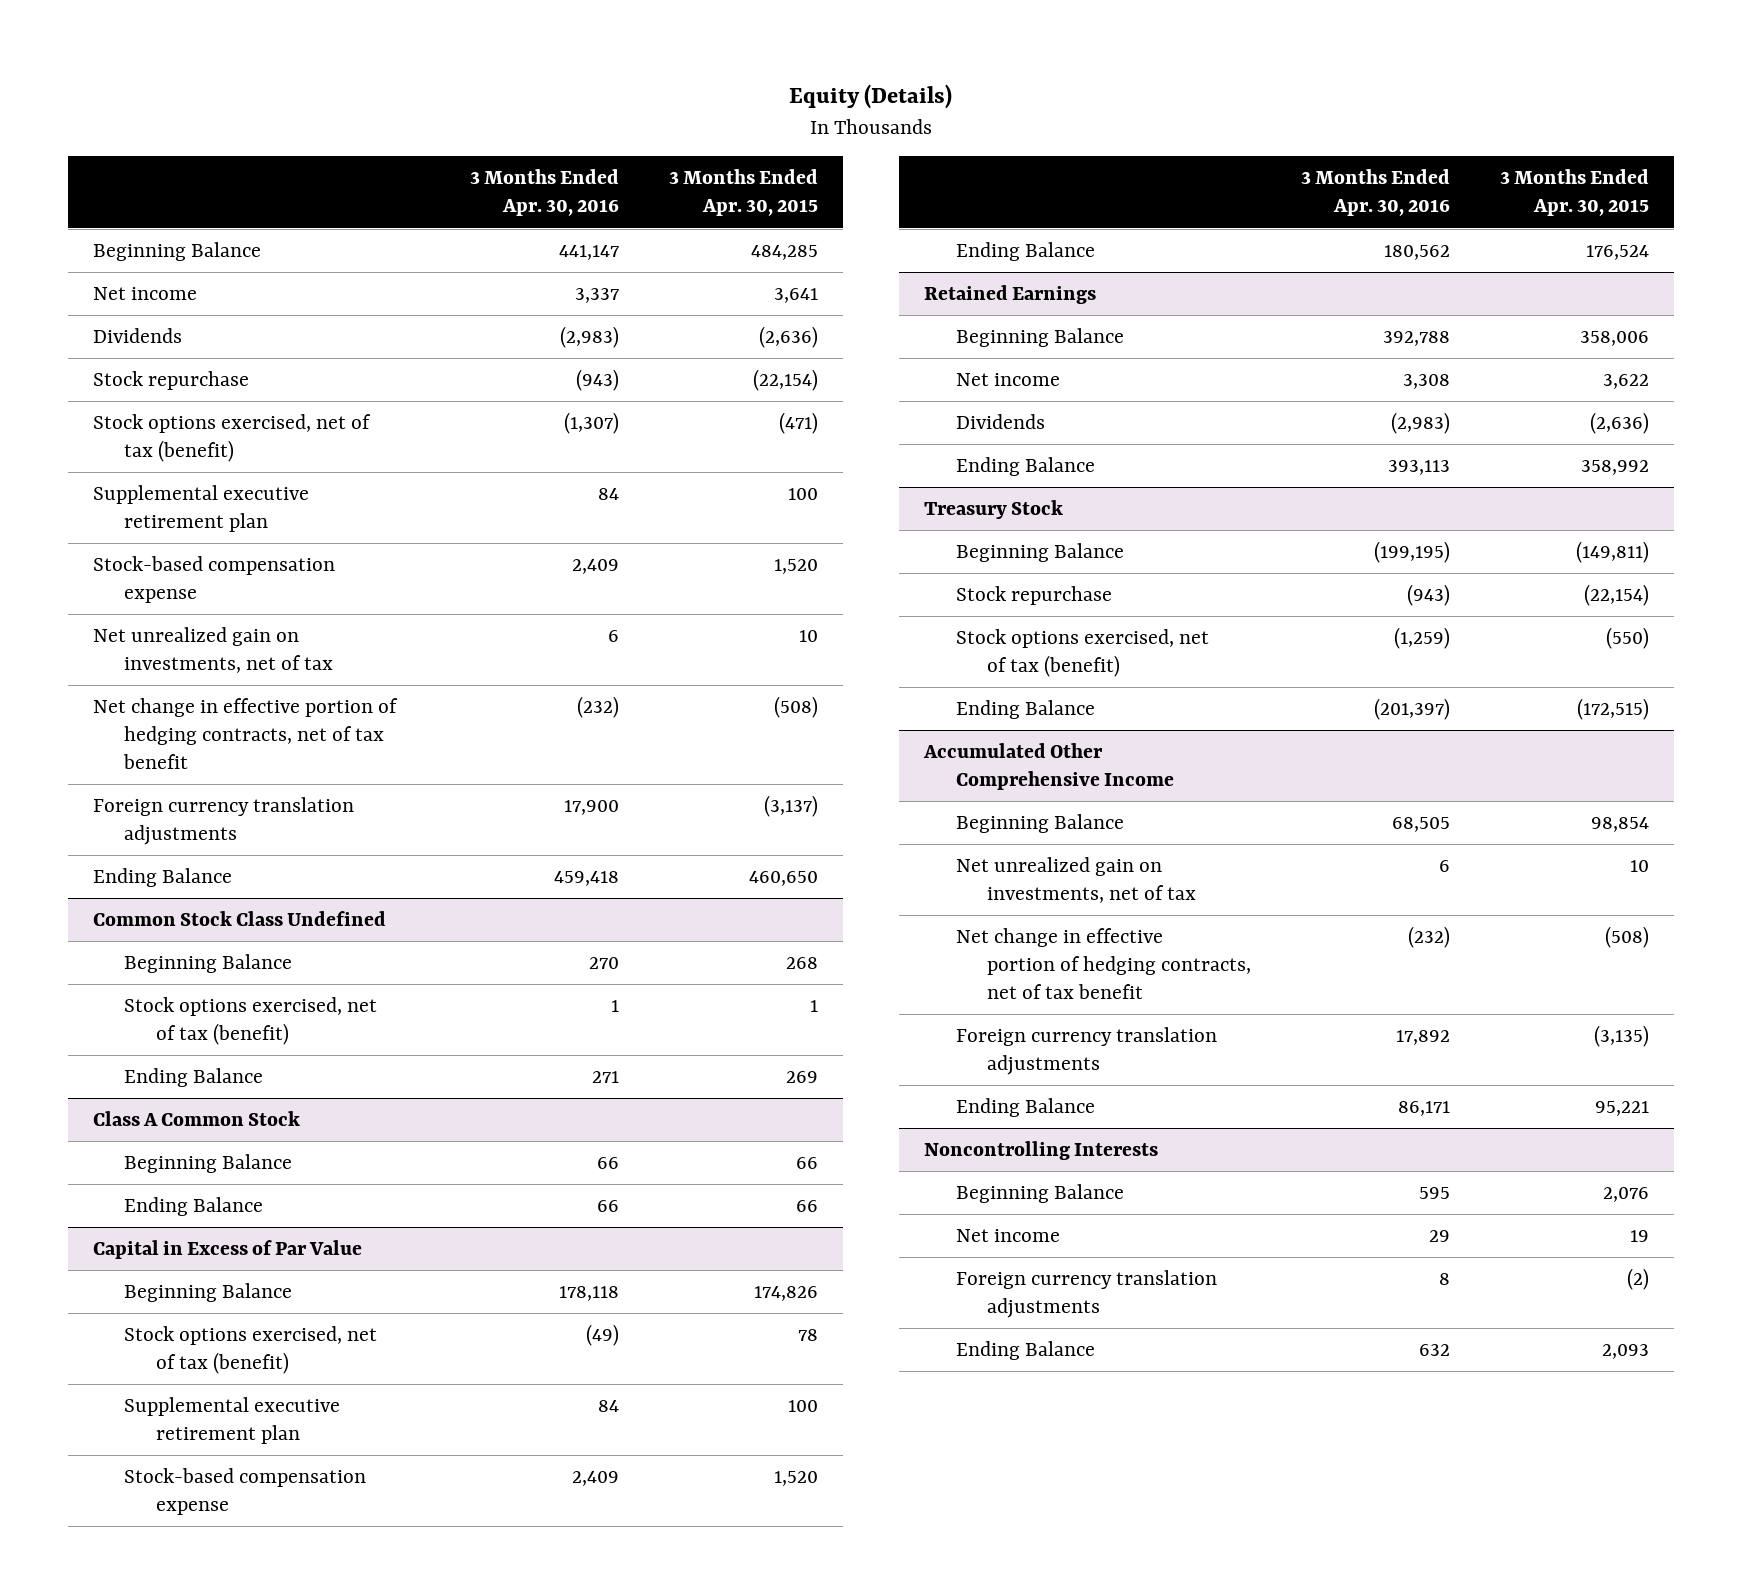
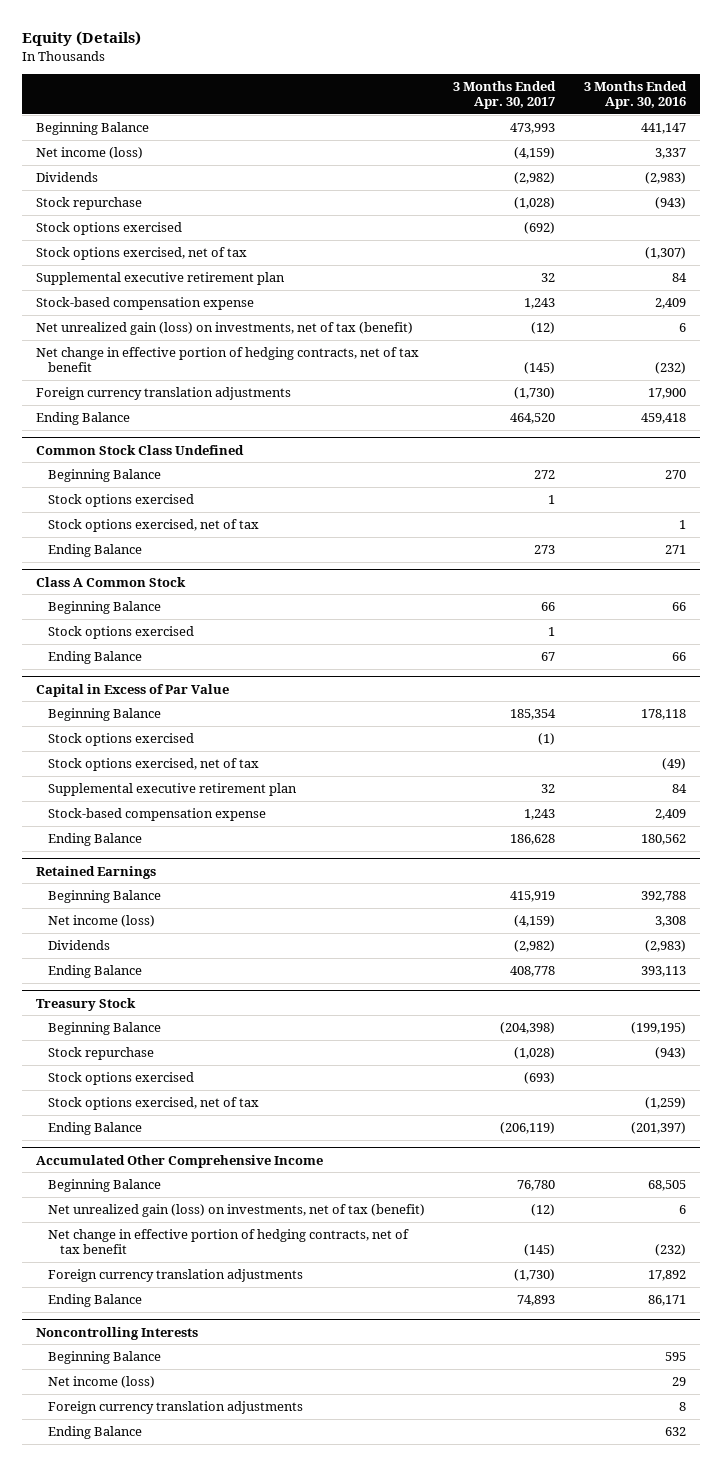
- | 3 Months Ended Apr. 30, 2016 | 3 Months Ended Apr. 30, 2015
+ | 3 Months Ended Apr. 30, 2017 | 3 Months Ended Apr. 30, 2016
- Net income | 3,337 | 3,641
+ Net income (loss) | (4,159) | 3,337
- Stock options exercised, net of tax (benefit) | (1,307) | (471)
+ Stock options exercised | (692) |
+ Stock options exercised, net of tax | | (1,307)
- Net unrealized gain on investments, net of tax | 6 | 10
+ Net unrealized gain (loss) on investments, net of tax (benefit) | (12) | 6
@ Common Stock Class Undefined
- Stock options exercised, net of tax (benefit) | 1 | 1
+ Stock options exercised | 1 |
+ Stock options exercised, net of tax | | 1
@ Class A Common Stock
+ Stock options exercised | 1 |
@ Capital in Excess of Par Value
- Stock options exercised, net of tax (benefit) | (49) | 78
+ Stock options exercised | (1) |
+ Stock options exercised, net of tax | | (49)
@ Retained Earnings
- Net income | 3,308 | 3,622
+ Net income (loss) | (4,159) | 3,308
@ Treasury Stock
- Stock options exercised, net of tax (benefit) | (1,259) | (550)
+ Stock options exercised | (693) |
+ Stock options exercised, net of tax | | (1,259)
@ Accumulated Other Comprehensive Income
- Net unrealized gain on investments, net of tax | 6 | 10
+ Net unrealized gain (loss) on investments, net of tax (benefit) | (12) | 6
@ Noncontrolling Interests
- Net income | 29 | 19
+ Net income (loss) | | 29

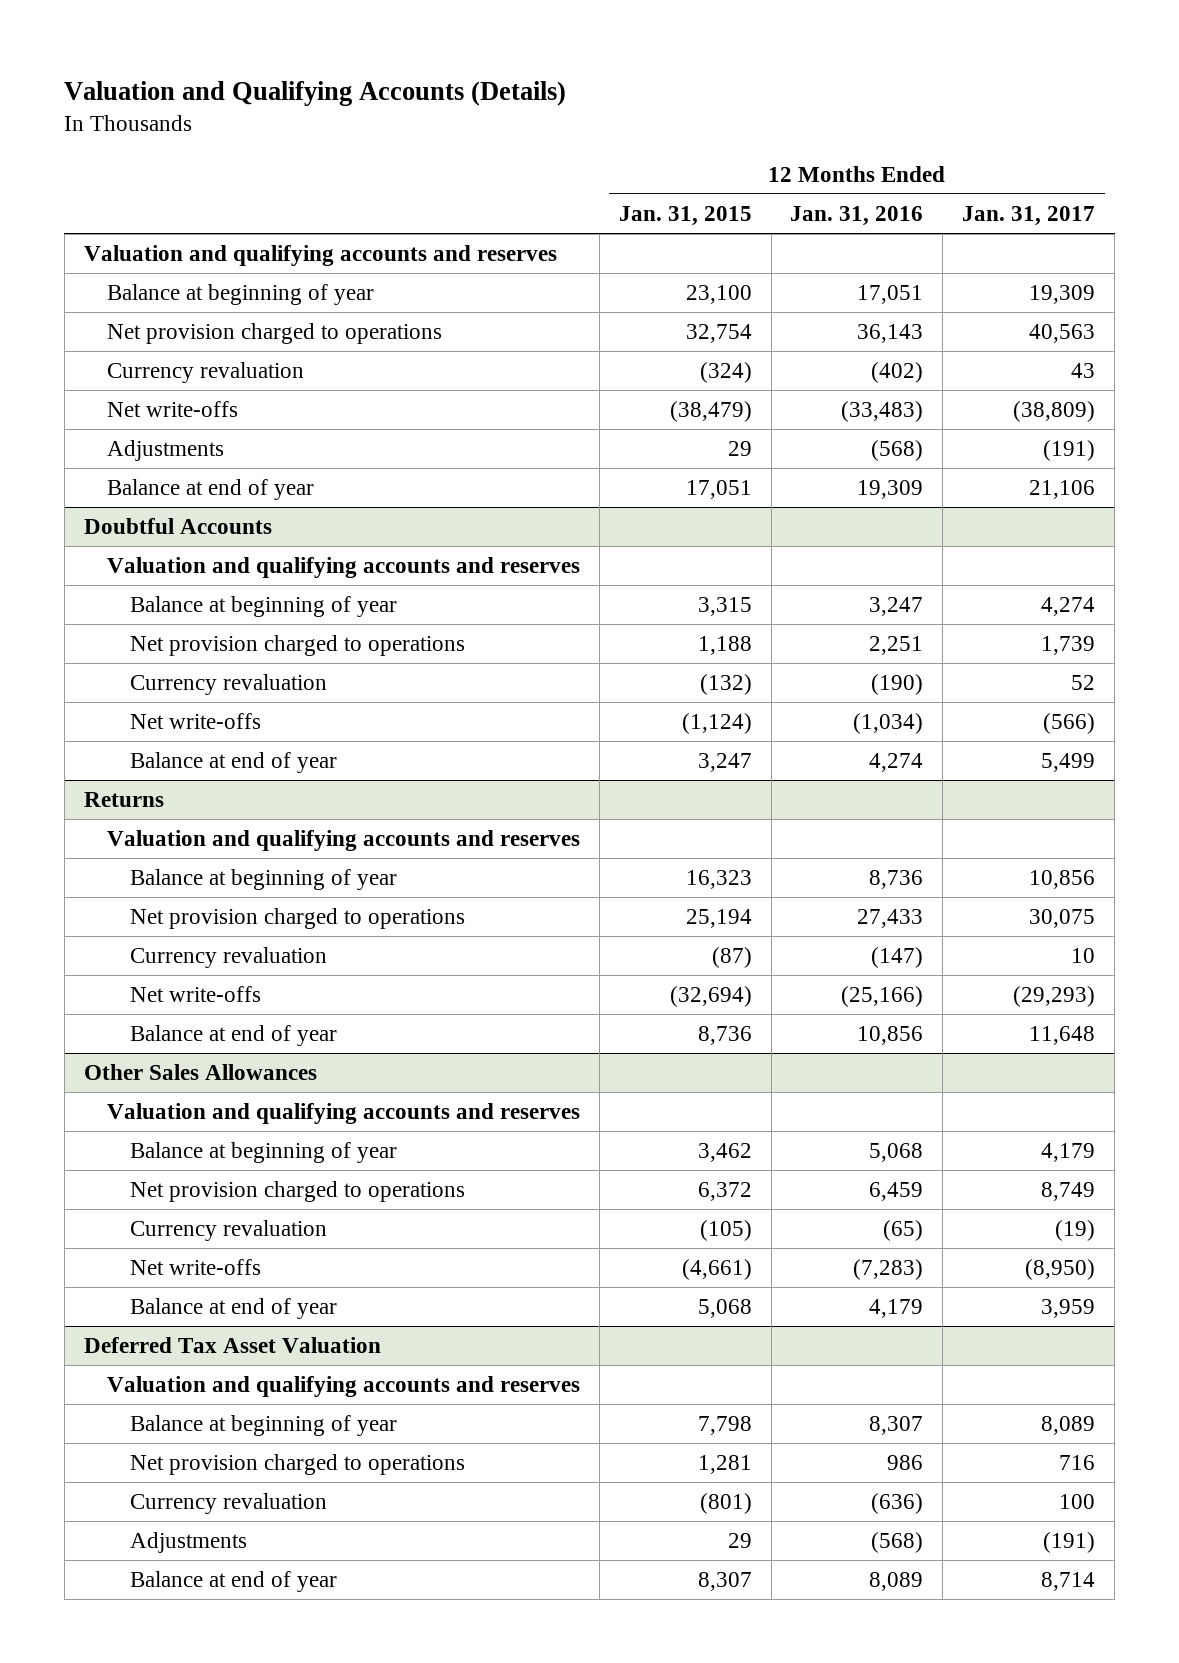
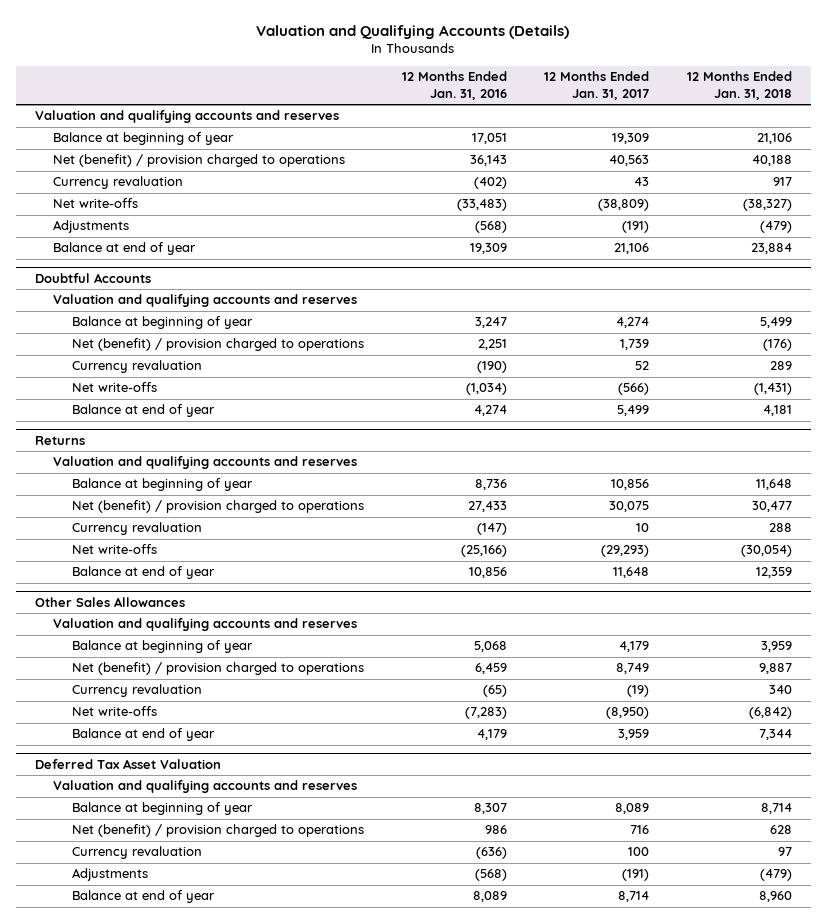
- | 12 Months Ended Jan. 31, 2015 | 12 Months Ended Jan. 31, 2016 | 12 Months Ended Jan. 31, 2017
+ | 12 Months Ended Jan. 31, 2016 | 12 Months Ended Jan. 31, 2017 | 12 Months Ended Jan. 31, 2018
- Net provision charged to operations | 32,754 | 36,143 | 40,563
+ Net (benefit) / provision charged to operations | 36,143 | 40,563 | 40,188
@ Doubtful Accounts
- Net provision charged to operations | 1,188 | 2,251 | 1,739
+ Net (benefit) / provision charged to operations | 2,251 | 1,739 | (176)
@ Returns
- Net provision charged to operations | 25,194 | 27,433 | 30,075
+ Net (benefit) / provision charged to operations | 27,433 | 30,075 | 30,477
@ Other Sales Allowances
- Net provision charged to operations | 6,372 | 6,459 | 8,749
+ Net (benefit) / provision charged to operations | 6,459 | 8,749 | 9,887
@ Deferred Tax Asset Valuation
- Net provision charged to operations | 1,281 | 986 | 716
+ Net (benefit) / provision charged to operations | 986 | 716 | 628

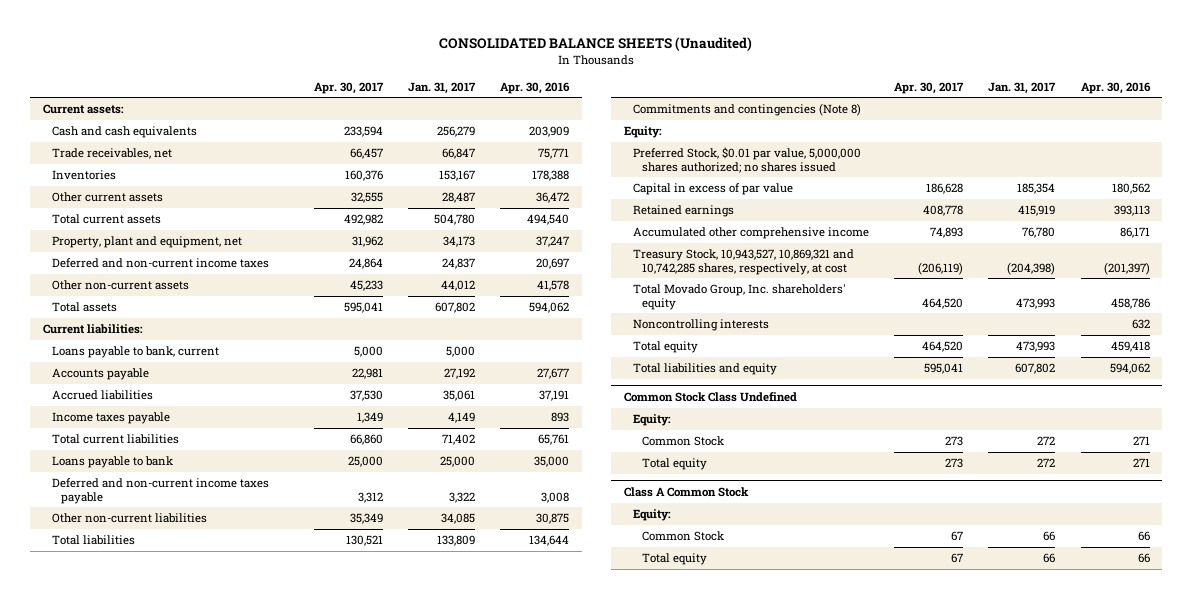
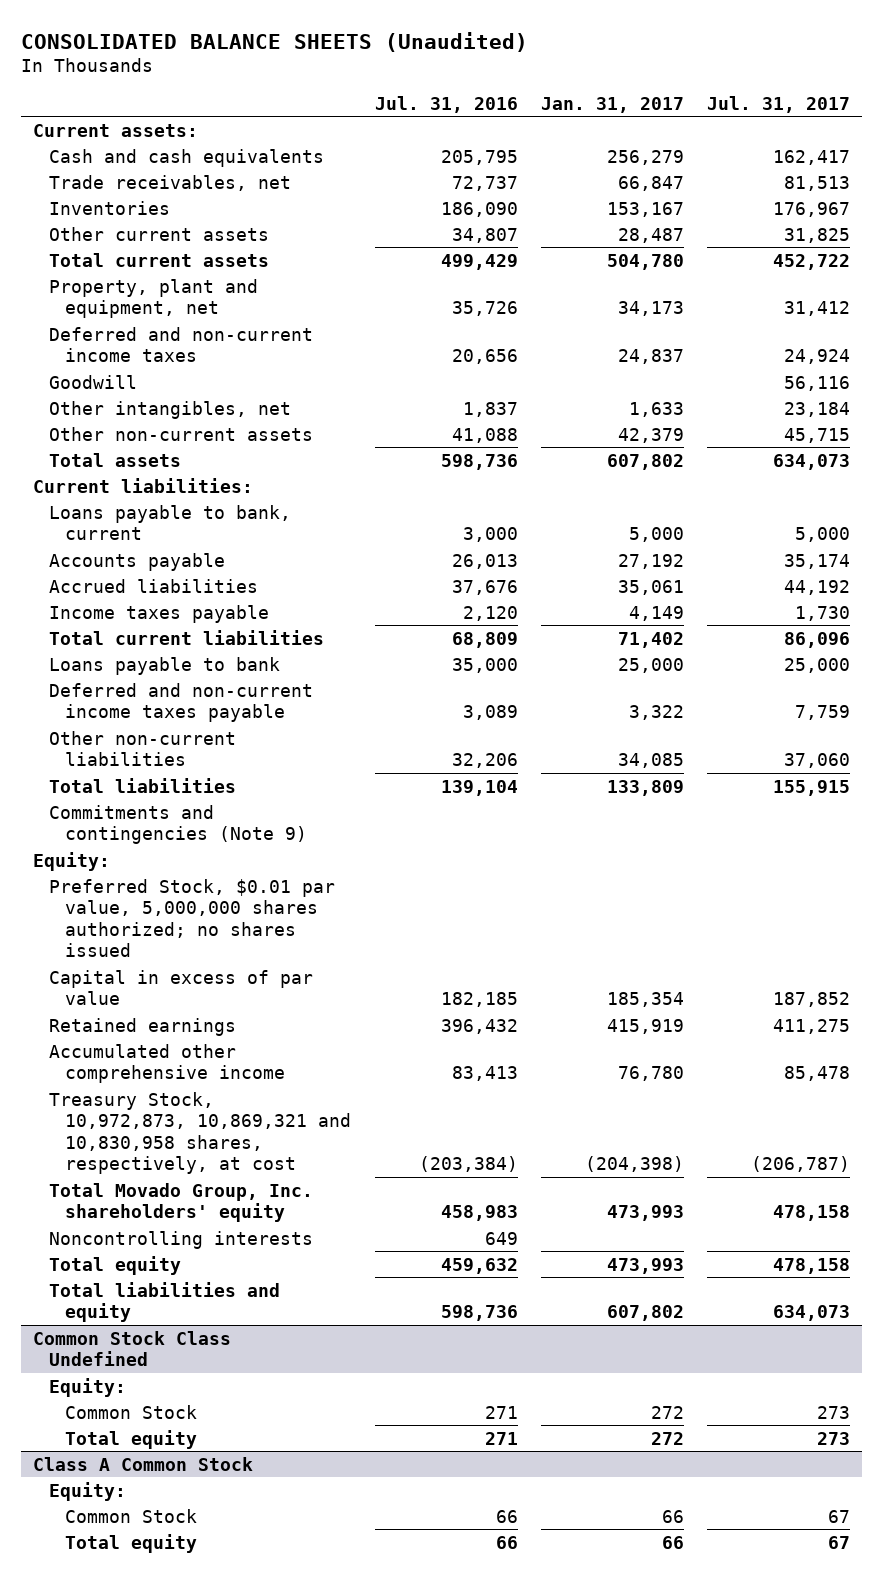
- | Apr. 30, 2017 | Jan. 31, 2017 | Apr. 30, 2016
+ | Jul. 31, 2016 | Jan. 31, 2017 | Jul. 31, 2017
- Other non-current assets | 45,233 | 44,012 | 41,578
+ Goodwill | | | 56,116
+ Other intangibles, net | 1,837 | 1,633 | 23,184
+ Other non-current assets | 41,088 | 42,379 | 45,715
- Commitments and contingencies (Note 8)
+ Commitments and contingencies (Note 9)
- Treasury Stock, 10,943,527, 10,869,321 and 10,742,285 shares, respectively, at cost | (206,119) | (204,398) | (201,397)
+ Treasury Stock, 10,972,873, 10,869,321 and 10,830,958 shares, respectively, at cost | (203,384) | (204,398) | (206,787)

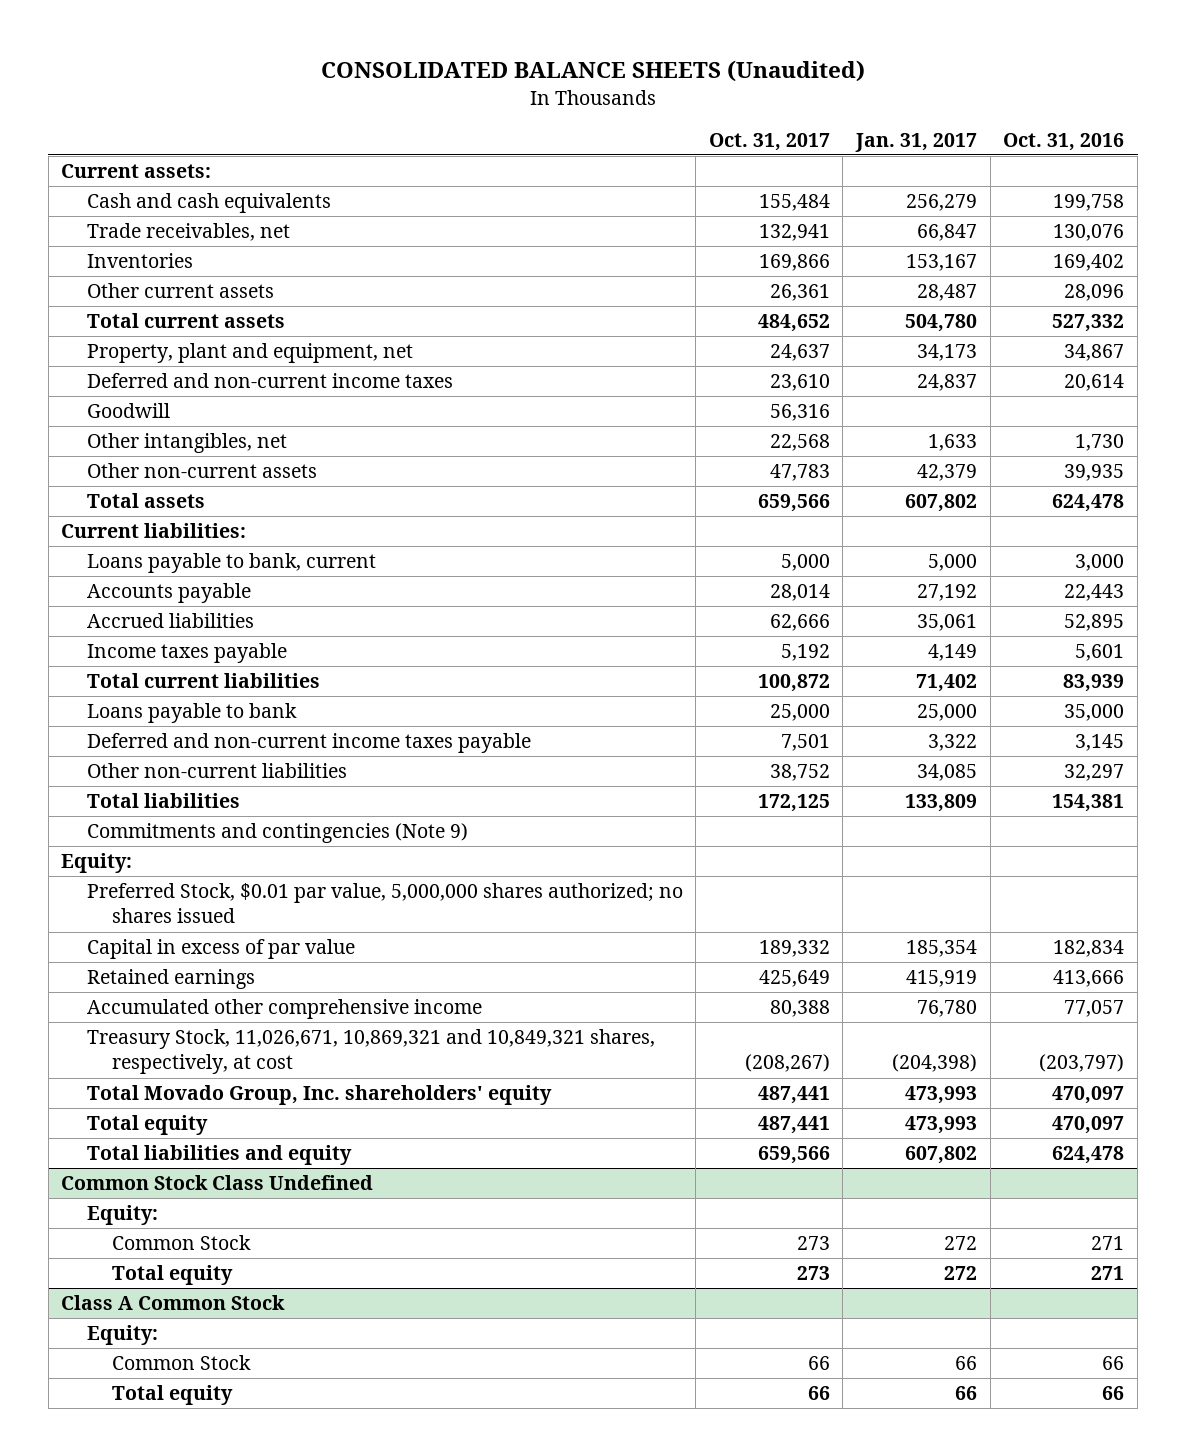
- | Jul. 31, 2016 | Jan. 31, 2017 | Jul. 31, 2017
+ | Oct. 31, 2017 | Jan. 31, 2017 | Oct. 31, 2016
- Treasury Stock, 10,972,873, 10,869,321 and 10,830,958 shares, respectively, at cost | (203,384) | (204,398) | (206,787)
+ Treasury Stock, 11,026,671, 10,869,321 and 10,849,321 shares, respectively, at cost | (208,267) | (204,398) | (203,797)
- Noncontrolling interests | 649 | |

